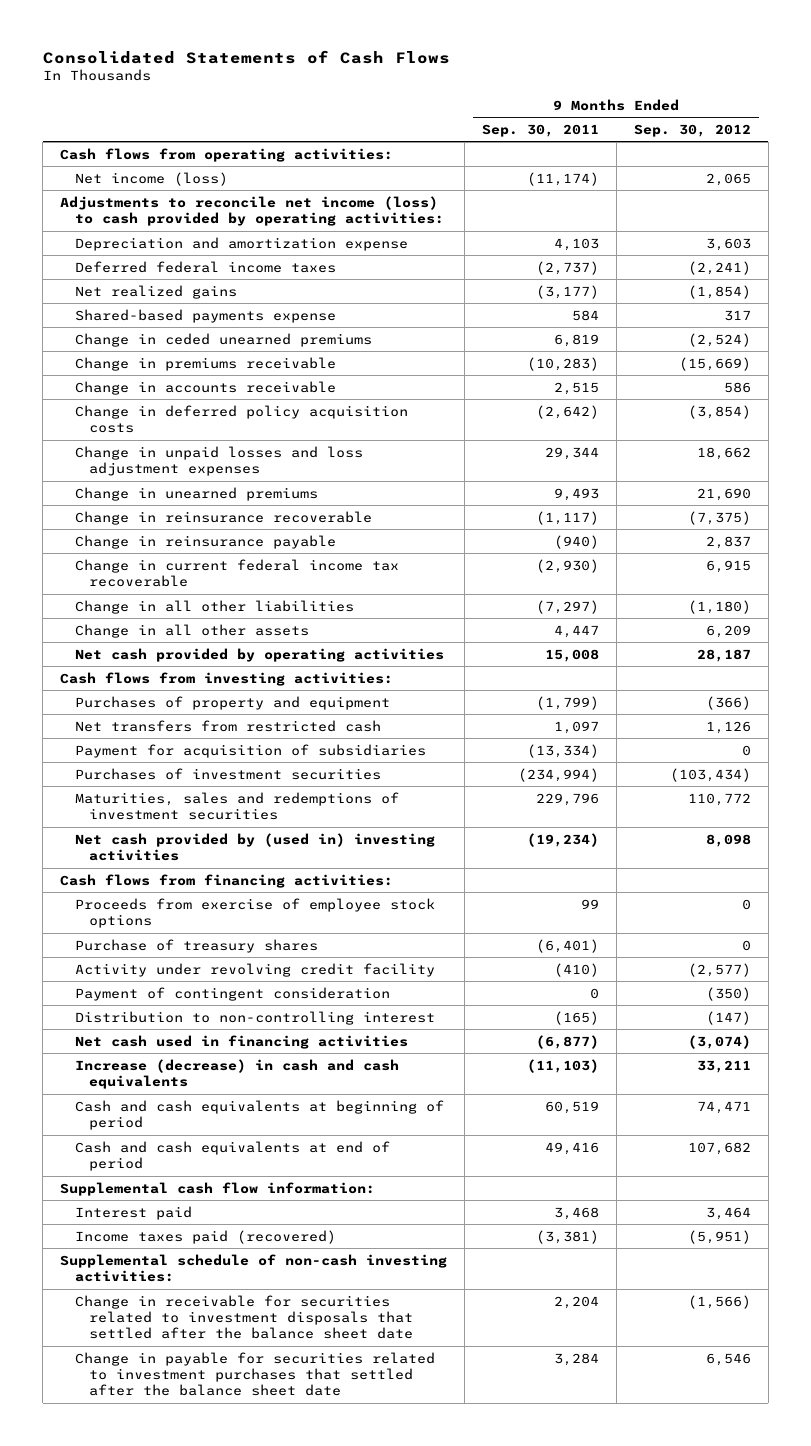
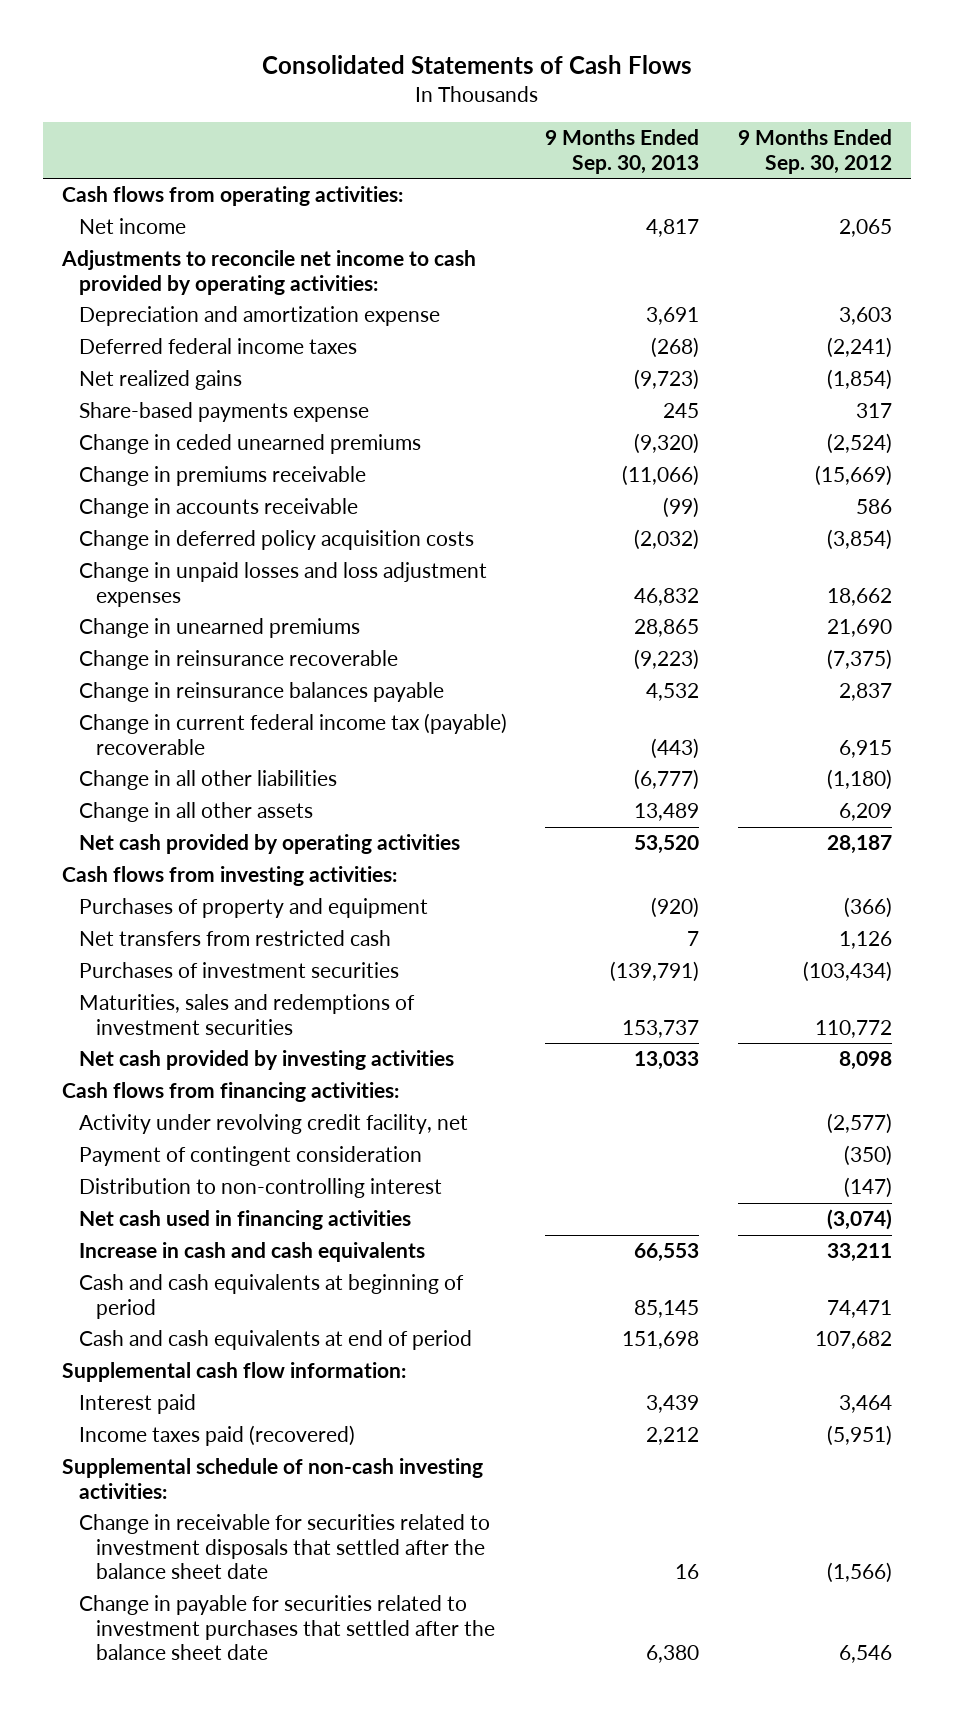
- | 9 Months Ended Sep. 30, 2011 | 9 Months Ended Sep. 30, 2012
+ | 9 Months Ended Sep. 30, 2013 | 9 Months Ended Sep. 30, 2012
- Net income (loss) | (11,174) | 2,065
- Adjustments to reconcile net income (loss) to cash provided by operating activities:
+ Net income | 4,817 | 2,065
+ Adjustments to reconcile net income to cash provided by operating activities:
- Shared-based payments expense | 584 | 317
+ Share-based payments expense | 245 | 317
- Change in reinsurance payable | (940) | 2,837
- Change in current federal income tax recoverable | (2,930) | 6,915
+ Change in reinsurance balances payable | 4,532 | 2,837
+ Change in current federal income tax (payable) recoverable | (443) | 6,915
- Payment for acquisition of subsidiaries | (13,334) | 0
- Net cash provided by (used in) investing activities | (19,234) | 8,098
+ Net cash provided by investing activities | 13,033 | 8,098
- Proceeds from exercise of employee stock options | 99 | 0
- Purchase of treasury shares | (6,401) | 0
- Activity under revolving credit facility | (410) | (2,577)
+ Activity under revolving credit facility, net | | (2,577)
- Increase (decrease) in cash and cash equivalents | (11,103) | 33,211
+ Increase in cash and cash equivalents | 66,553 | 33,211

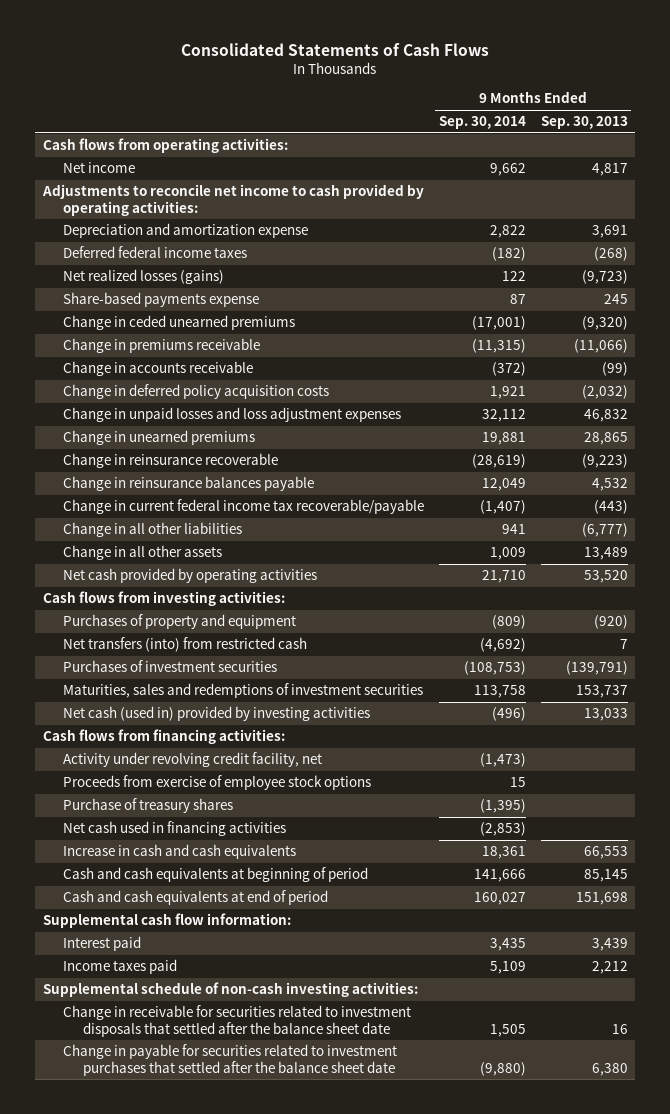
- | 9 Months Ended Sep. 30, 2013 | 9 Months Ended Sep. 30, 2012
+ | 9 Months Ended Sep. 30, 2014 | 9 Months Ended Sep. 30, 2013
- Net realized gains | (9,723) | (1,854)
+ Net realized losses (gains) | 122 | (9,723)
- Change in current federal income tax (payable) recoverable | (443) | 6,915
+ Change in current federal income tax recoverable/payable | (1,407) | (443)
- Net transfers from restricted cash | 7 | 1,126
+ Net transfers (into) from restricted cash | (4,692) | 7
- Net cash provided by investing activities | 13,033 | 8,098
+ Net cash (used in) provided by investing activities | (496) | 13,033
- Payment of contingent consideration | | (350)
- Distribution to non-controlling interest | | (147)
+ Proceeds from exercise of employee stock options | 15 |
+ Purchase of treasury shares | (1,395) |
- Income taxes paid (recovered) | 2,212 | (5,951)
+ Income taxes paid | 5,109 | 2,212

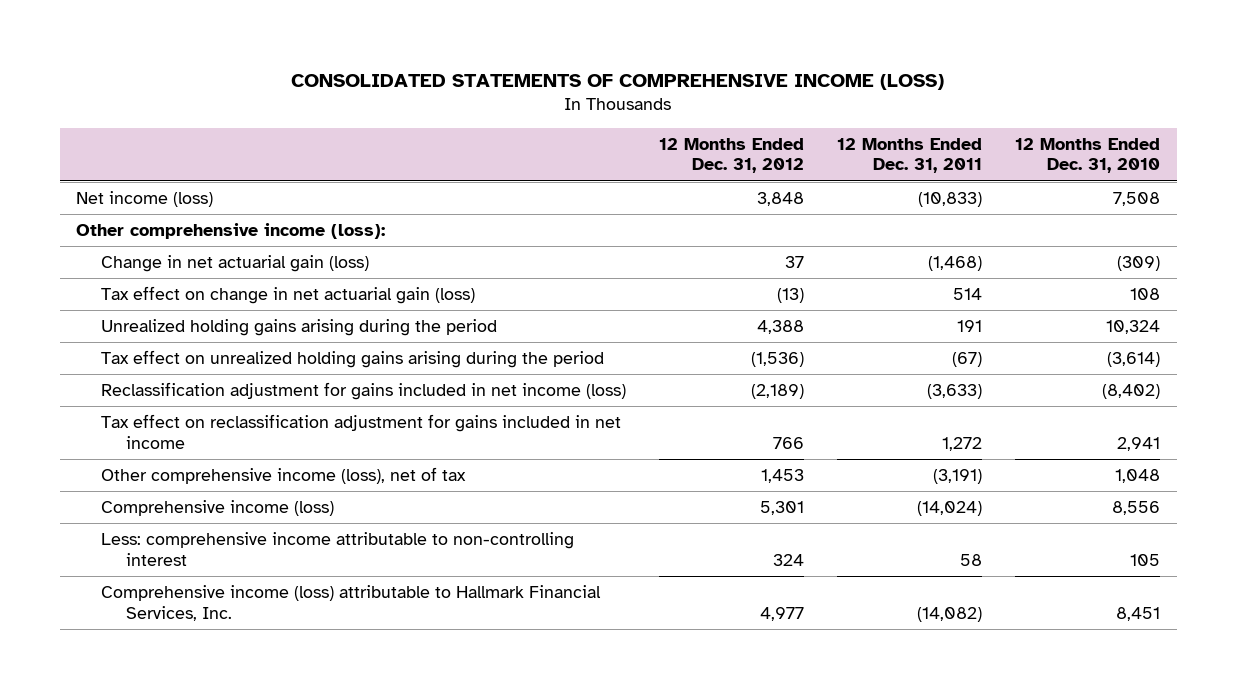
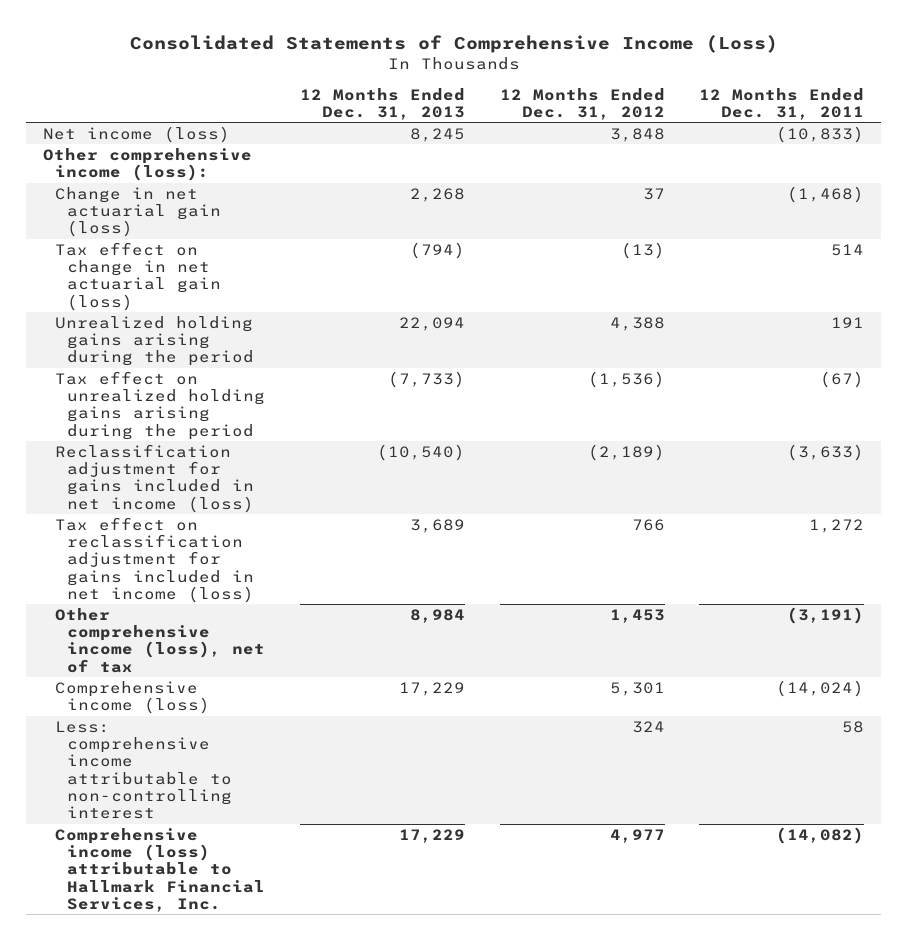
- CONSOLIDATED STATEMENTS OF COMPREHENSIVE INCOME (LOSS)
+ Consolidated Statements of Comprehensive Income (Loss)
- | 12 Months Ended Dec. 31, 2012 | 12 Months Ended Dec. 31, 2011 | 12 Months Ended Dec. 31, 2010
+ | 12 Months Ended Dec. 31, 2013 | 12 Months Ended Dec. 31, 2012 | 12 Months Ended Dec. 31, 2011
- Tax effect on reclassification adjustment for gains included in net income | 766 | 1,272 | 2,941
+ Tax effect on reclassification adjustment for gains included in net income (loss) | 3,689 | 766 | 1,272

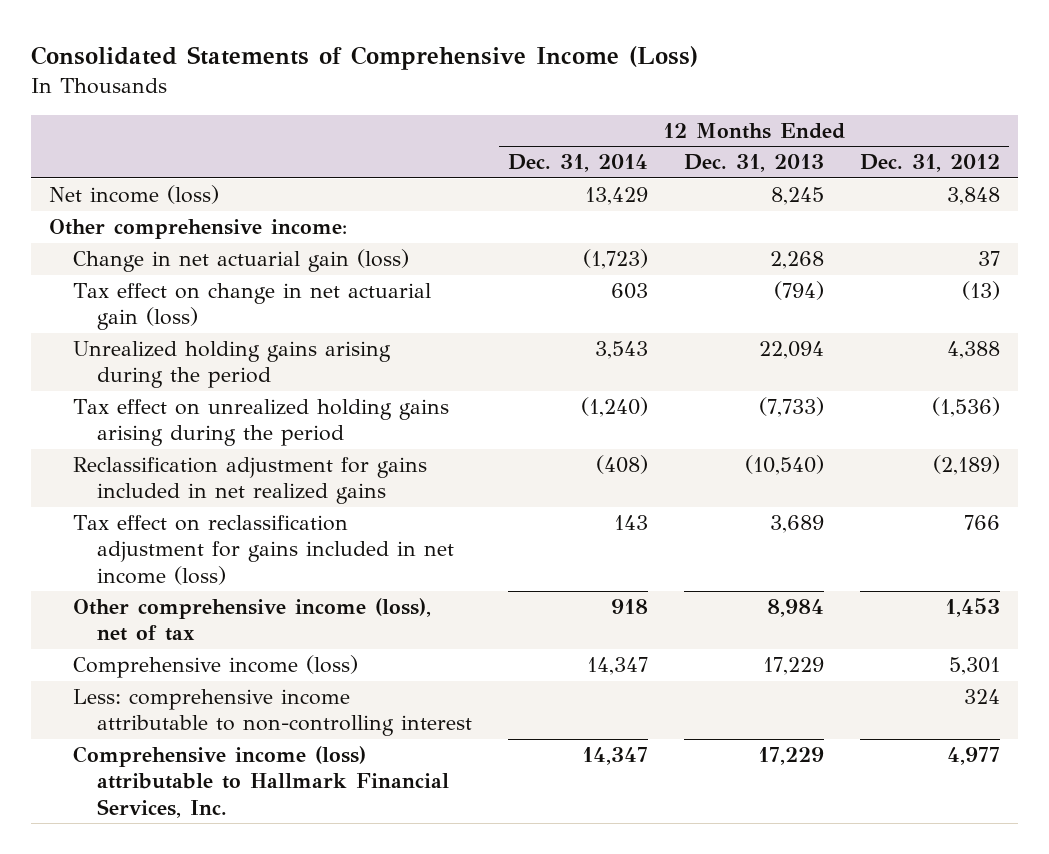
- | 12 Months Ended Dec. 31, 2013 | 12 Months Ended Dec. 31, 2012 | 12 Months Ended Dec. 31, 2011
+ | 12 Months Ended Dec. 31, 2014 | 12 Months Ended Dec. 31, 2013 | 12 Months Ended Dec. 31, 2012
- Other comprehensive income (loss):
+ Other comprehensive income:
- Reclassification adjustment for gains included in net income (loss) | (10,540) | (2,189) | (3,633)
+ Reclassification adjustment for gains included in net realized gains | (408) | (10,540) | (2,189)

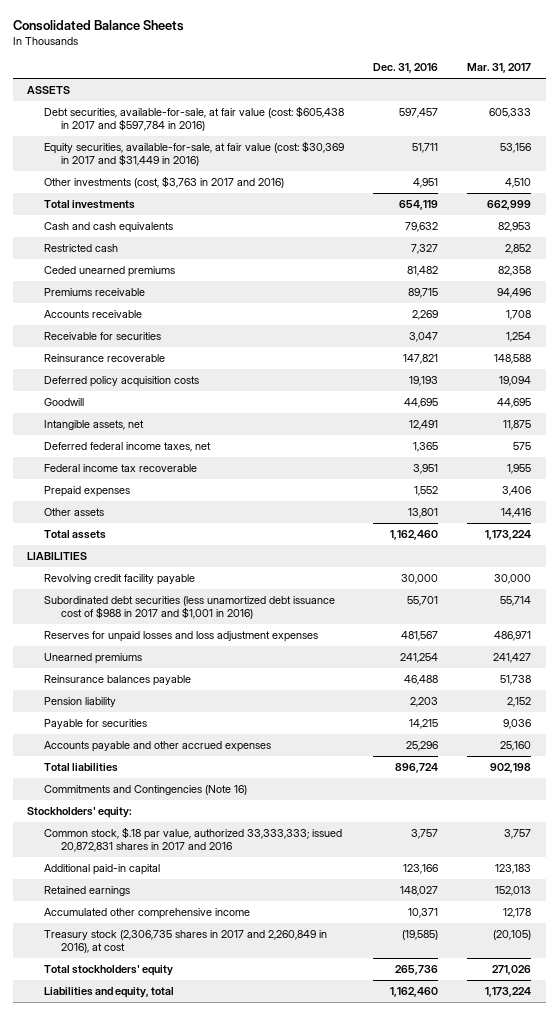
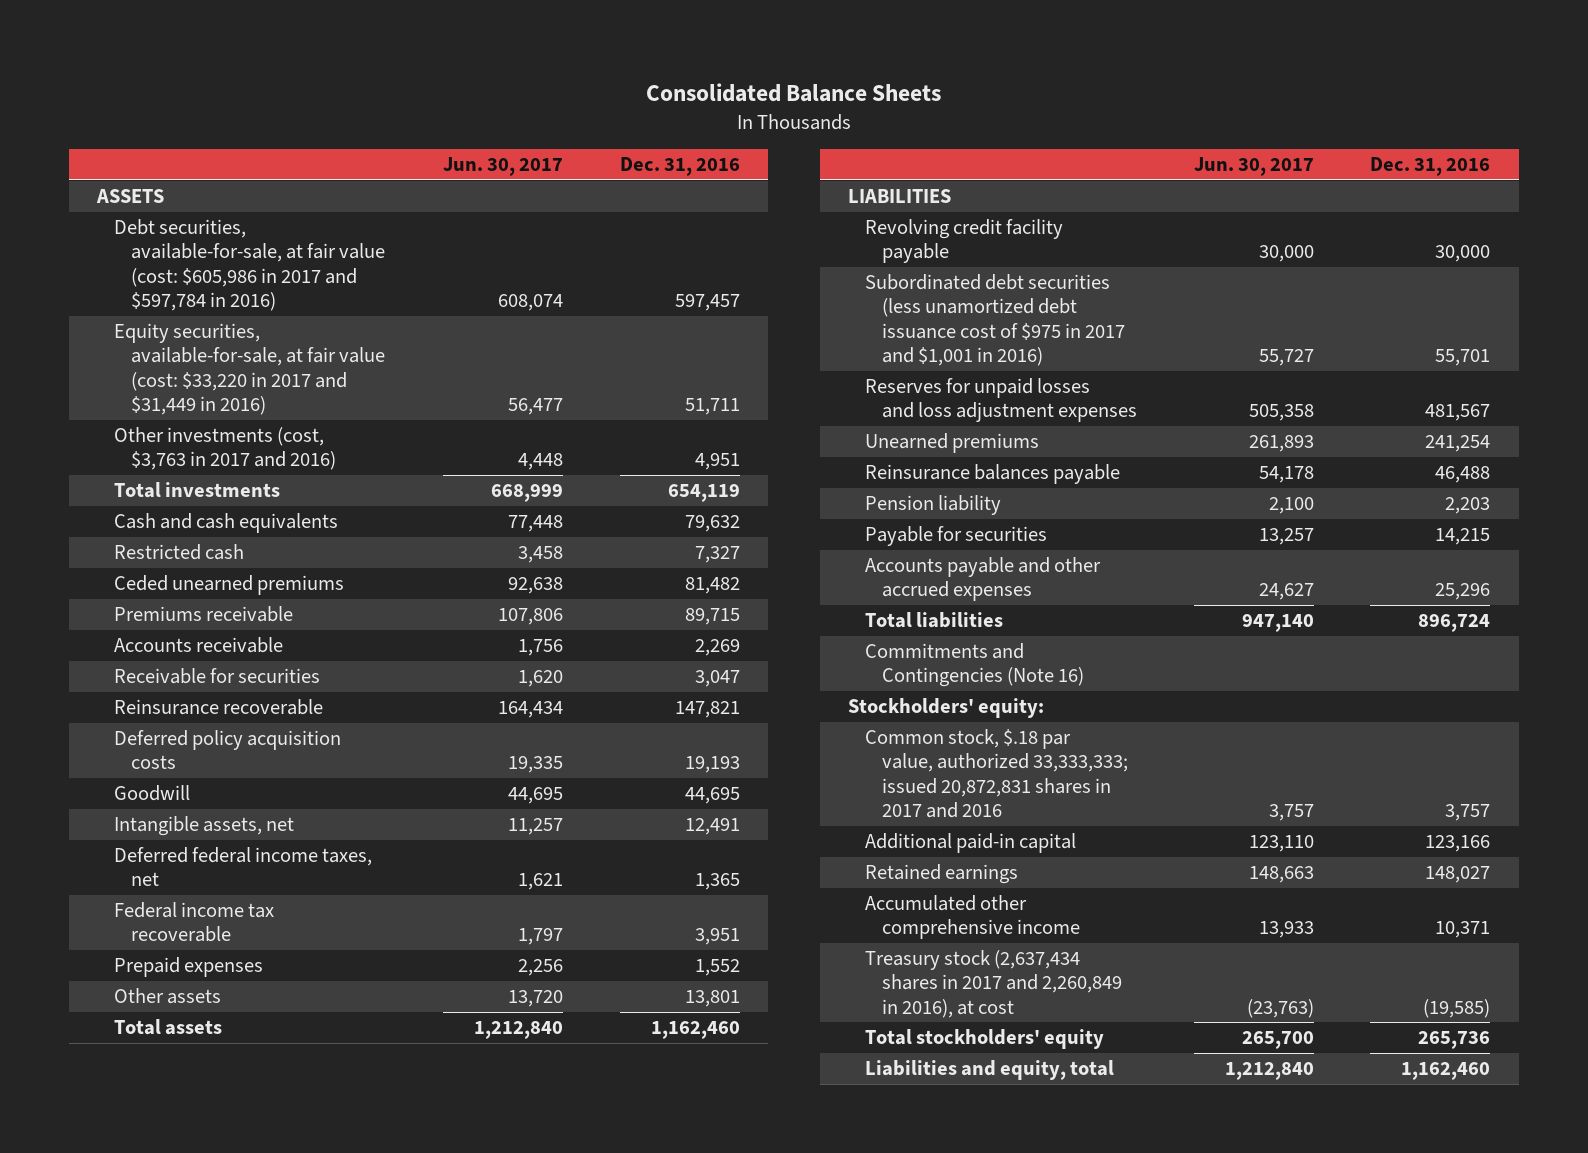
- | Dec. 31, 2016 | Mar. 31, 2017
+ | Jun. 30, 2017 | Dec. 31, 2016
- Debt securities, available-for-sale, at fair value (cost: $605,438 in 2017 and $597,784 in 2016) | 597,457 | 605,333
- Equity securities, available-for-sale, at fair value (cost: $30,369 in 2017 and $31,449 in 2016) | 51,711 | 53,156
+ Debt securities, available-for-sale, at fair value (cost: $605,986 in 2017 and $597,784 in 2016) | 608,074 | 597,457
+ Equity securities, available-for-sale, at fair value (cost: $33,220 in 2017 and $31,449 in 2016) | 56,477 | 51,711
- Subordinated debt securities (less unamortized debt issuance cost of $988 in 2017 and $1,001 in 2016) | 55,701 | 55,714
+ Subordinated debt securities (less unamortized debt issuance cost of $975 in 2017 and $1,001 in 2016) | 55,727 | 55,701
- Treasury stock (2,306,735 shares in 2017 and 2,260,849 in 2016), at cost | (19,585) | (20,105)
+ Treasury stock (2,637,434 shares in 2017 and 2,260,849 in 2016), at cost | (23,763) | (19,585)

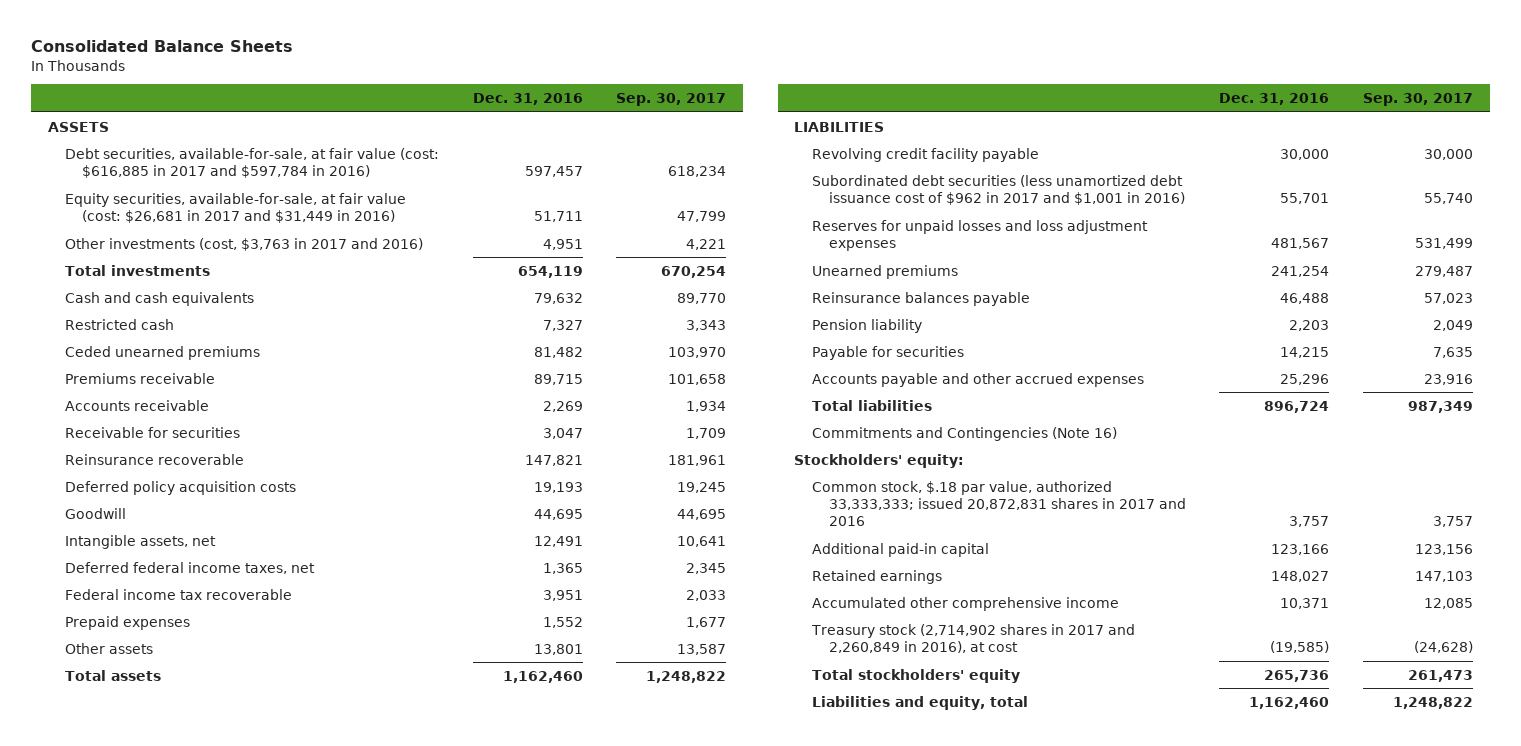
- | Jun. 30, 2017 | Dec. 31, 2016
+ | Dec. 31, 2016 | Sep. 30, 2017
- Debt securities, available-for-sale, at fair value (cost: $605,986 in 2017 and $597,784 in 2016) | 608,074 | 597,457
- Equity securities, available-for-sale, at fair value (cost: $33,220 in 2017 and $31,449 in 2016) | 56,477 | 51,711
+ Debt securities, available-for-sale, at fair value (cost: $616,885 in 2017 and $597,784 in 2016) | 597,457 | 618,234
+ Equity securities, available-for-sale, at fair value (cost: $26,681 in 2017 and $31,449 in 2016) | 51,711 | 47,799
- Subordinated debt securities (less unamortized debt issuance cost of $975 in 2017 and $1,001 in 2016) | 55,727 | 55,701
+ Subordinated debt securities (less unamortized debt issuance cost of $962 in 2017 and $1,001 in 2016) | 55,701 | 55,740
- Treasury stock (2,637,434 shares in 2017 and 2,260,849 in 2016), at cost | (23,763) | (19,585)
+ Treasury stock (2,714,902 shares in 2017 and 2,260,849 in 2016), at cost | (19,585) | (24,628)

